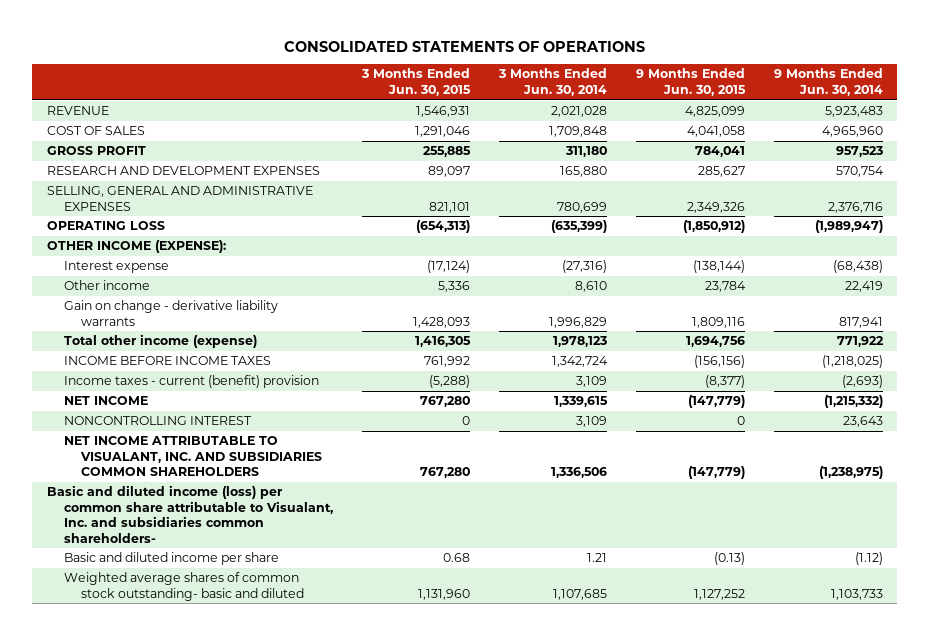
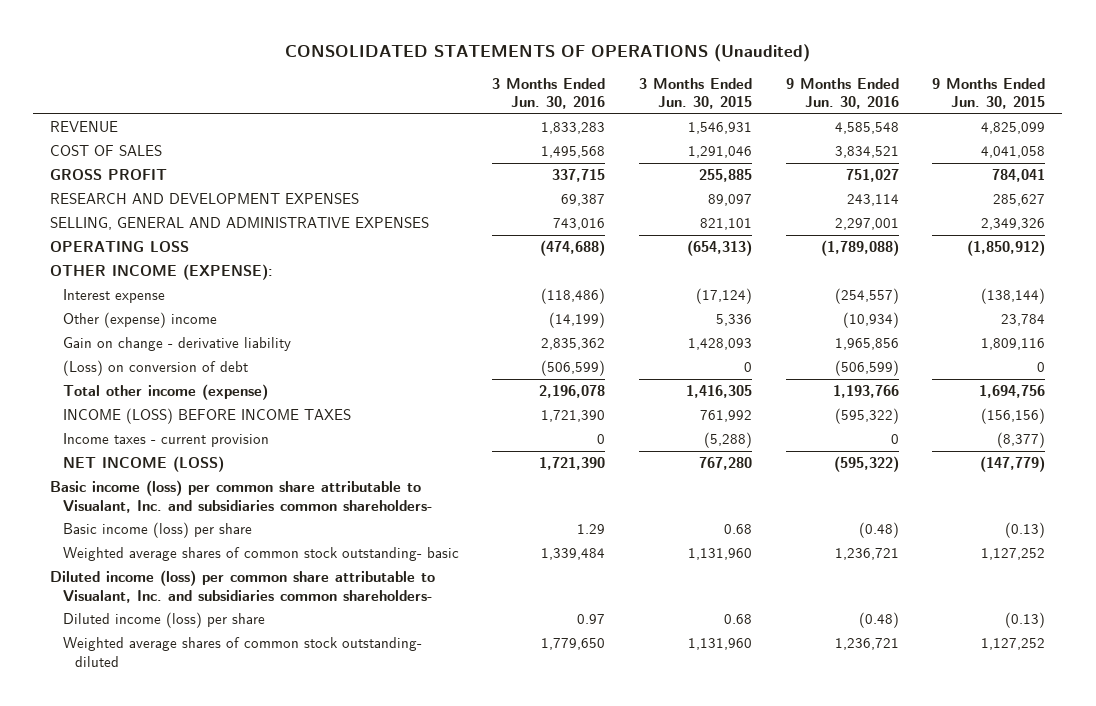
- CONSOLIDATED STATEMENTS OF OPERATIONS
+ CONSOLIDATED STATEMENTS OF OPERATIONS (Unaudited)
- | 3 Months Ended Jun. 30, 2015 | 3 Months Ended Jun. 30, 2014 | 9 Months Ended Jun. 30, 2015 | 9 Months Ended Jun. 30, 2014
+ | 3 Months Ended Jun. 30, 2016 | 3 Months Ended Jun. 30, 2015 | 9 Months Ended Jun. 30, 2016 | 9 Months Ended Jun. 30, 2015
- Other income | 5,336 | 8,610 | 23,784 | 22,419
- Gain on change - derivative liability warrants | 1,428,093 | 1,996,829 | 1,809,116 | 817,941
+ Other (expense) income | (14,199) | 5,336 | (10,934) | 23,784
+ Gain on change - derivative liability | 2,835,362 | 1,428,093 | 1,965,856 | 1,809,116
+ (Loss) on conversion of debt | (506,599) | 0 | (506,599) | 0
- INCOME BEFORE INCOME TAXES | 761,992 | 1,342,724 | (156,156) | (1,218,025)
- Income taxes - current (benefit) provision | (5,288) | 3,109 | (8,377) | (2,693)
- NET INCOME | 767,280 | 1,339,615 | (147,779) | (1,215,332)
- NONCONTROLLING INTEREST | 0 | 3,109 | 0 | 23,643
- NET INCOME ATTRIBUTABLE TO VISUALANT, INC. AND SUBSIDIARIES COMMON SHAREHOLDERS | 767,280 | 1,336,506 | (147,779) | (1,238,975)
- Basic and diluted income (loss) per common share attributable to Visualant, Inc. and subsidiaries common shareholders-
- Basic and diluted income per share | 0.68 | 1.21 | (0.13) | (1.12)
- Weighted average shares of common stock outstanding- basic and diluted | 1,131,960 | 1,107,685 | 1,127,252 | 1,103,733
+ INCOME (LOSS) BEFORE INCOME TAXES | 1,721,390 | 761,992 | (595,322) | (156,156)
+ Income taxes - current provision | 0 | (5,288) | 0 | (8,377)
+ NET INCOME (LOSS) | 1,721,390 | 767,280 | (595,322) | (147,779)
+ Basic income (loss) per common share attributable to Visualant, Inc. and subsidiaries common shareholders-
+ Basic income (loss) per share | 1.29 | 0.68 | (0.48) | (0.13)
+ Weighted average shares of common stock outstanding- basic | 1,339,484 | 1,131,960 | 1,236,721 | 1,127,252
+ Diluted income (loss) per common share attributable to Visualant, Inc. and subsidiaries common shareholders-
+ Diluted income (loss) per share | 0.97 | 0.68 | (0.48) | (0.13)
+ Weighted average shares of common stock outstanding- diluted | 1,779,650 | 1,131,960 | 1,236,721 | 1,127,252

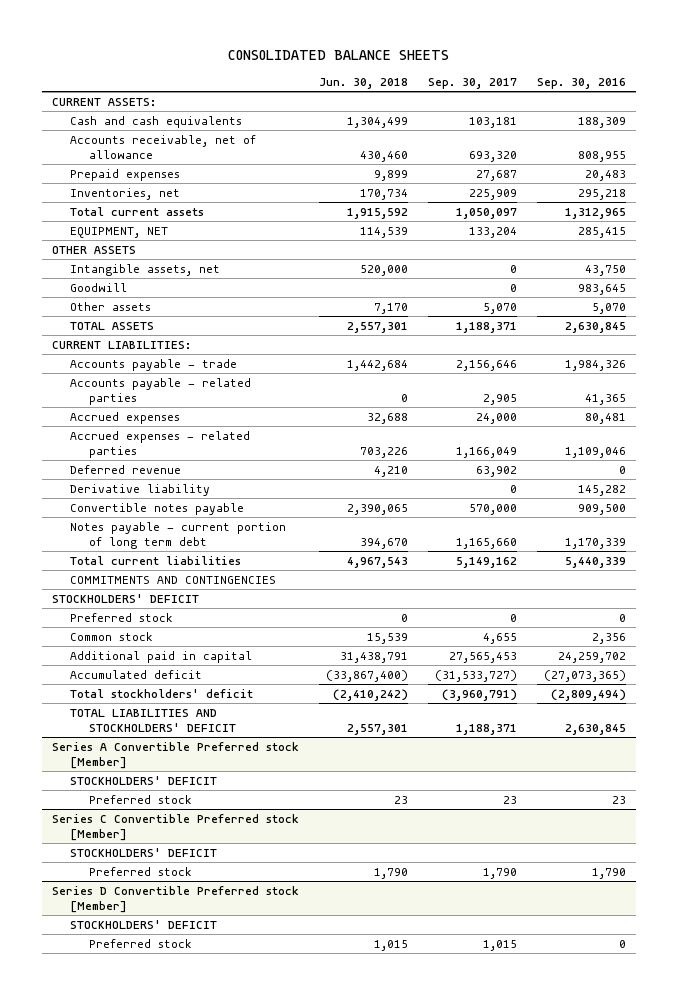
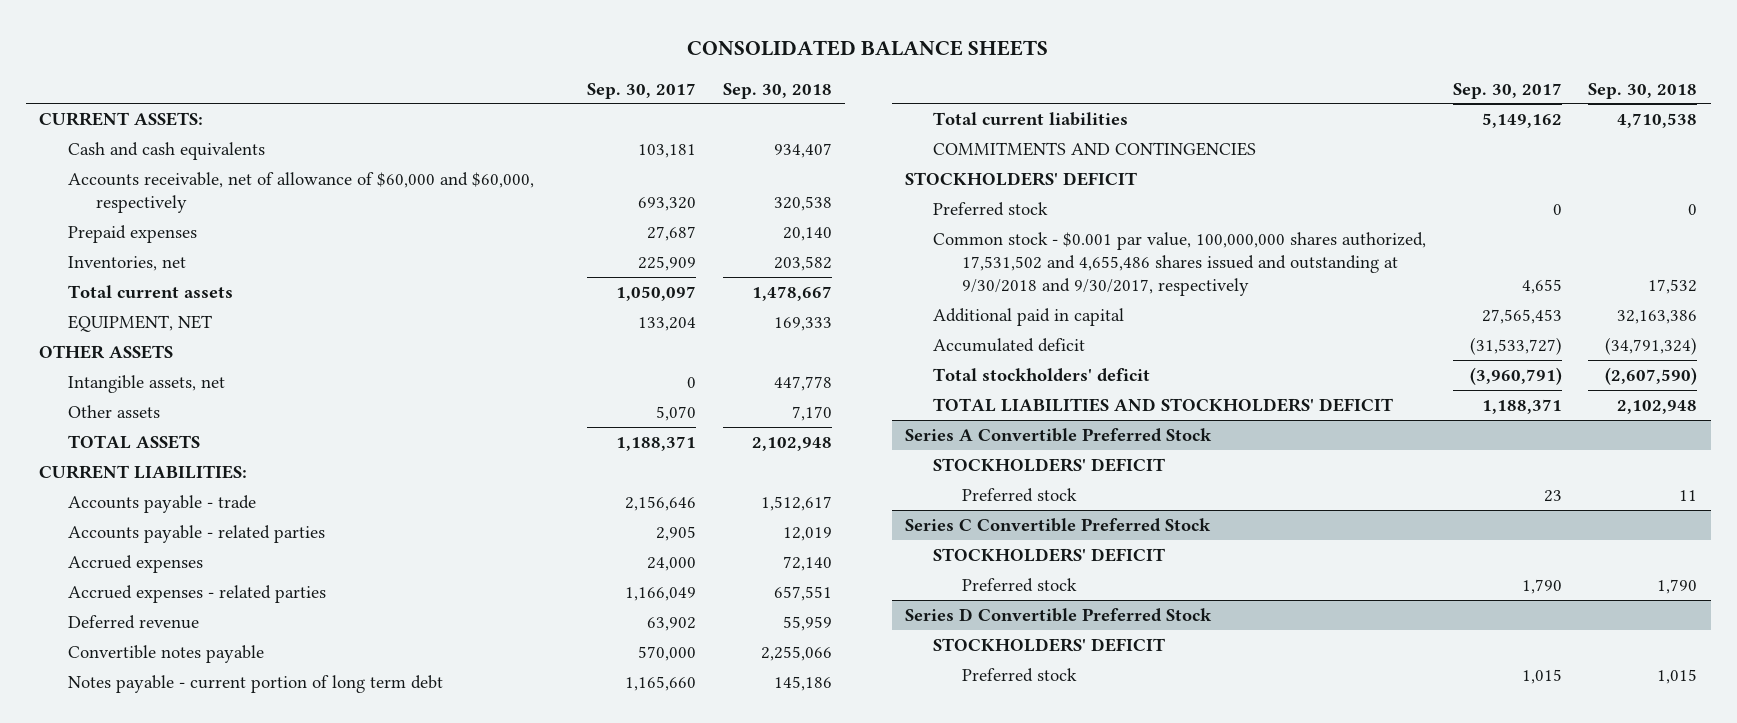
- | Jun. 30, 2018 | Sep. 30, 2017 | Sep. 30, 2016
+ | Sep. 30, 2017 | Sep. 30, 2018
- Accounts receivable, net of allowance | 430,460 | 693,320 | 808,955
+ Accounts receivable, net of allowance of $60,000 and $60,000, respectively | 693,320 | 320,538
- Goodwill | | 0 | 983,645
- Derivative liability | | 0 | 145,282
- Common stock | 15,539 | 4,655 | 2,356
+ Common stock - $0.001 par value, 100,000,000 shares authorized, 17,531,502 and 4,655,486 shares issued and outstanding at 9/30/2018 and 9/30/2017, respectively | 4,655 | 17,532
- Series A Convertible Preferred stock [Member]
+ Series A Convertible Preferred Stock
- Series C Convertible Preferred stock [Member]
+ Series C Convertible Preferred Stock
- Series D Convertible Preferred stock [Member]
+ Series D Convertible Preferred Stock

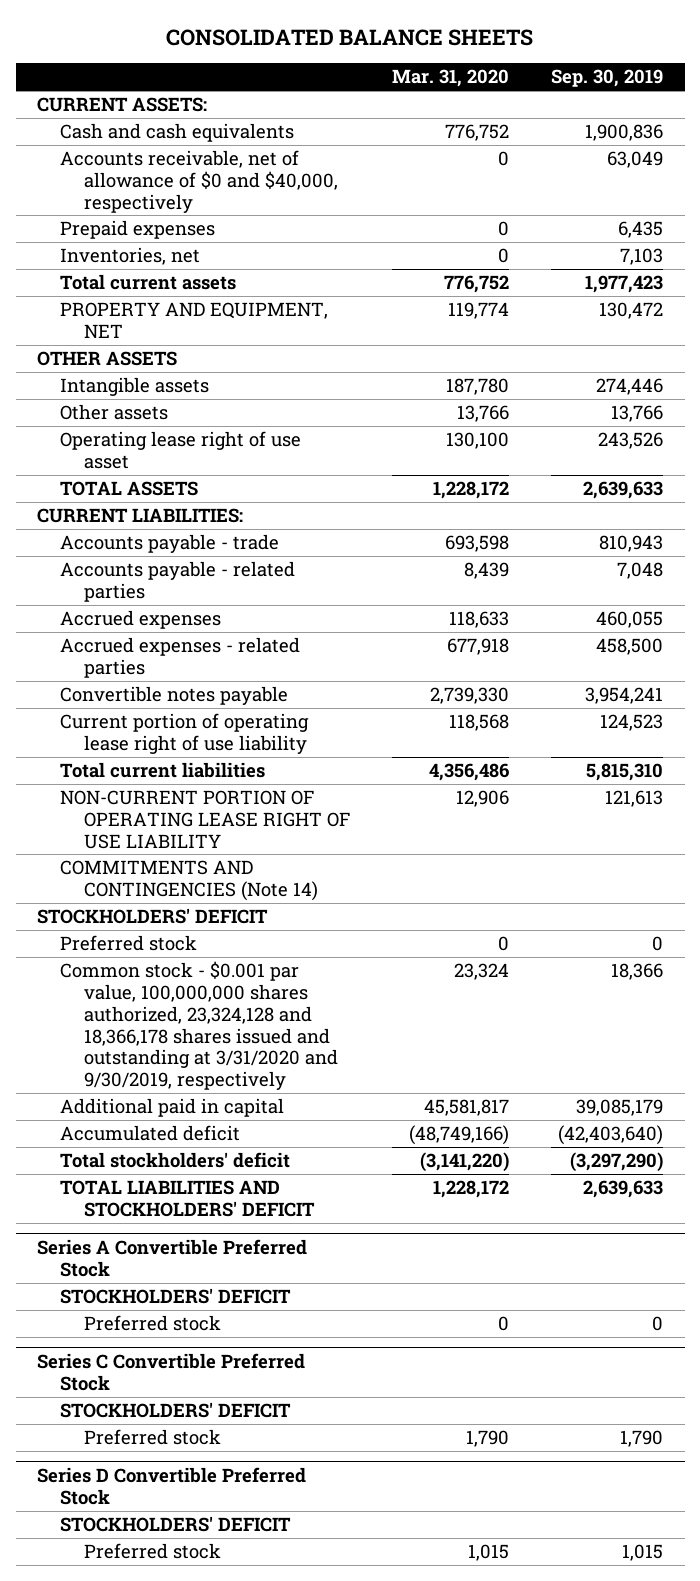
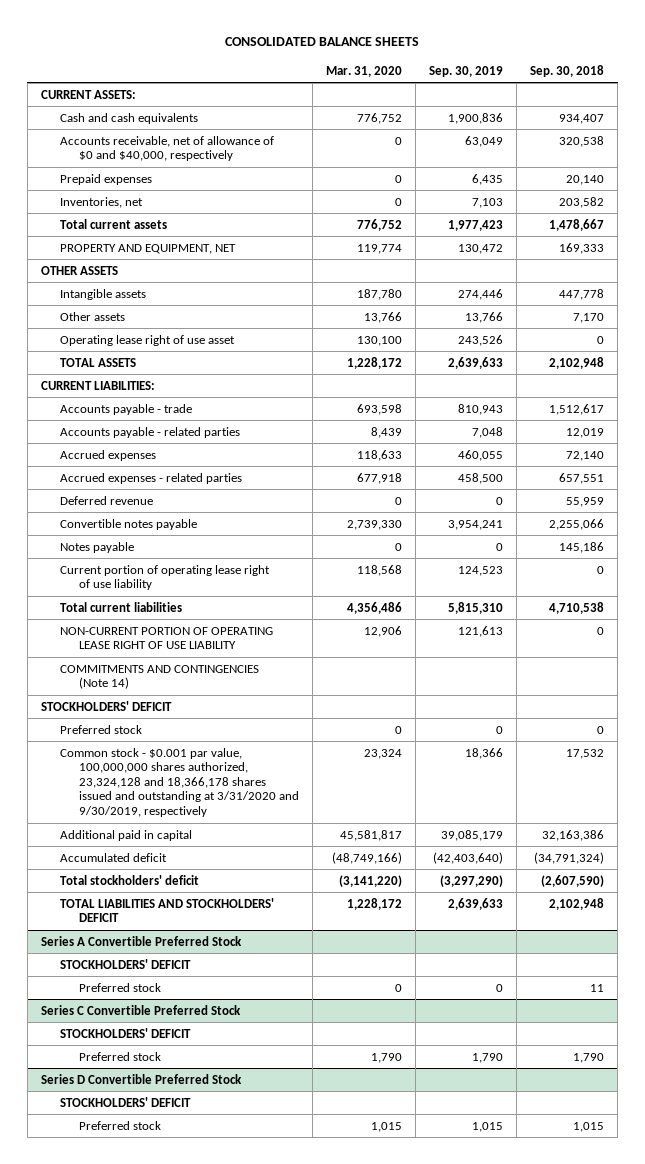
- | Mar. 31, 2020 | Sep. 30, 2019
+ | Mar. 31, 2020 | Sep. 30, 2019 | Sep. 30, 2018
+ Deferred revenue | 0 | 0 | 55,959
+ Notes payable | 0 | 0 | 145,186

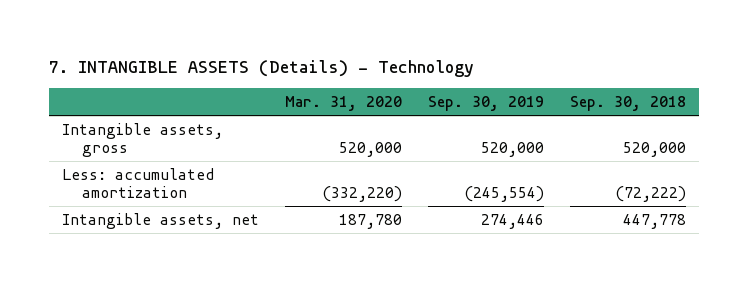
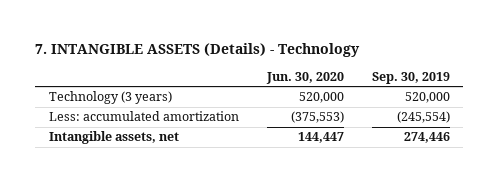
- | Mar. 31, 2020 | Sep. 30, 2019 | Sep. 30, 2018
+ | Jun. 30, 2020 | Sep. 30, 2019
- Intangible assets, gross | 520,000 | 520,000 | 520,000
+ Technology (3 years) | 520,000 | 520,000

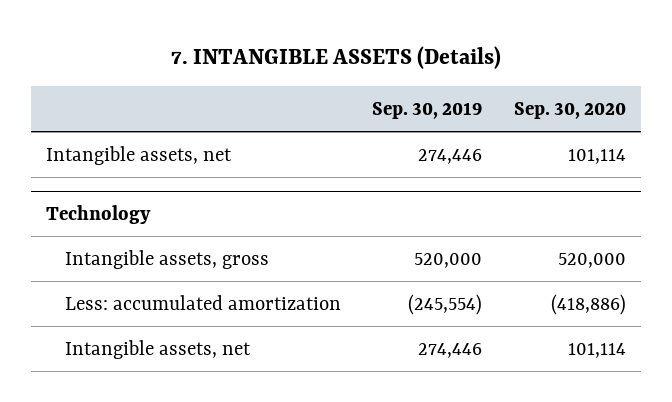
- 7. INTANGIBLE ASSETS (Details) - Technology
+ 7. INTANGIBLE ASSETS (Details)
- | Jun. 30, 2020 | Sep. 30, 2019
+ | Sep. 30, 2019 | Sep. 30, 2020
- Technology (3 years) | 520,000 | 520,000
+ Intangible assets, net | 274,446 | 101,114
+ Technology
+ Intangible assets, gross | 520,000 | 520,000

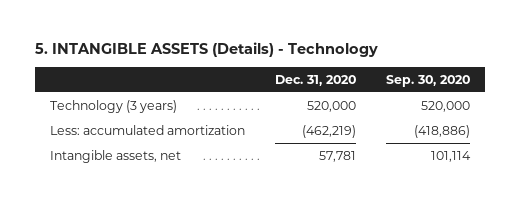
- 7. INTANGIBLE ASSETS (Details)
+ 5. INTANGIBLE ASSETS (Details) - Technology
- | Sep. 30, 2019 | Sep. 30, 2020
+ | Dec. 31, 2020 | Sep. 30, 2020
- Intangible assets, net | 274,446 | 101,114
- Technology
- Intangible assets, gross | 520,000 | 520,000
+ Technology (3 years) | 520,000 | 520,000

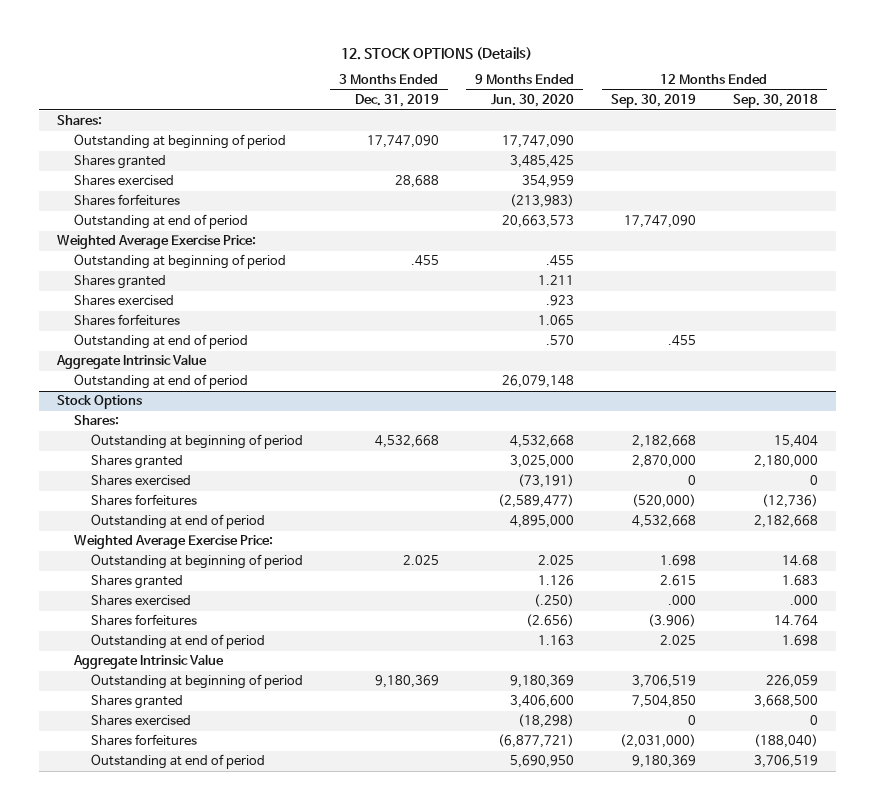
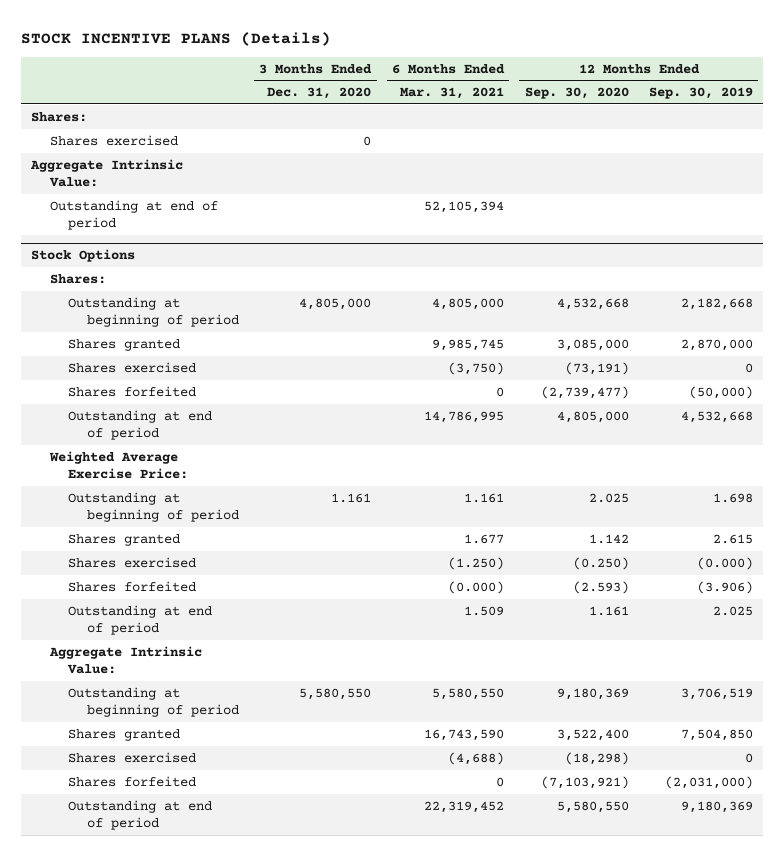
- 12. STOCK OPTIONS (Details)
+ STOCK INCENTIVE PLANS (Details)
- | 3 Months Ended Dec. 31, 2019 | 9 Months Ended Jun. 30, 2020 | 12 Months Ended Sep. 30, 2019 | 12 Months Ended Sep. 30, 2018
+ | 3 Months Ended Dec. 31, 2020 | 6 Months Ended Mar. 31, 2021 | 12 Months Ended Sep. 30, 2020 | 12 Months Ended Sep. 30, 2019
- Outstanding at beginning of period | 17,747,090 | 17,747,090 | |
- Shares granted | | 3,485,425 | |
- Shares forfeitures | | (213,983) | |
- Outstanding at end of period | | 20,663,573 | 17,747,090 |
- Weighted Average Exercise Price:
- Outstanding at beginning of period | .455 | .455 | |
- Shares granted | | 1.211 | |
- Shares exercised | | .923 | |
- Shares forfeitures | | 1.065 | |
- Outstanding at end of period | | .570 | .455 |
- Aggregate Intrinsic Value
+ Aggregate Intrinsic Value:
@ Stock Options
- Shares forfeitures | | (2,589,477) | (520,000) | (12,736)
+ Shares forfeited | | 0 | (2,739,477) | (50,000)
- Shares exercised | | (.250) | .000 | .000
- Shares forfeitures | | (2.656) | (3.906) | 14.764
+ Shares exercised | | (1.250) | (0.250) | (0.000)
+ Shares forfeited | | (0.000) | (2.593) | (3.906)
- Aggregate Intrinsic Value
+ Aggregate Intrinsic Value:
- Shares forfeitures | | (6,877,721) | (2,031,000) | (188,040)
+ Shares forfeited | | 0 | (7,103,921) | (2,031,000)

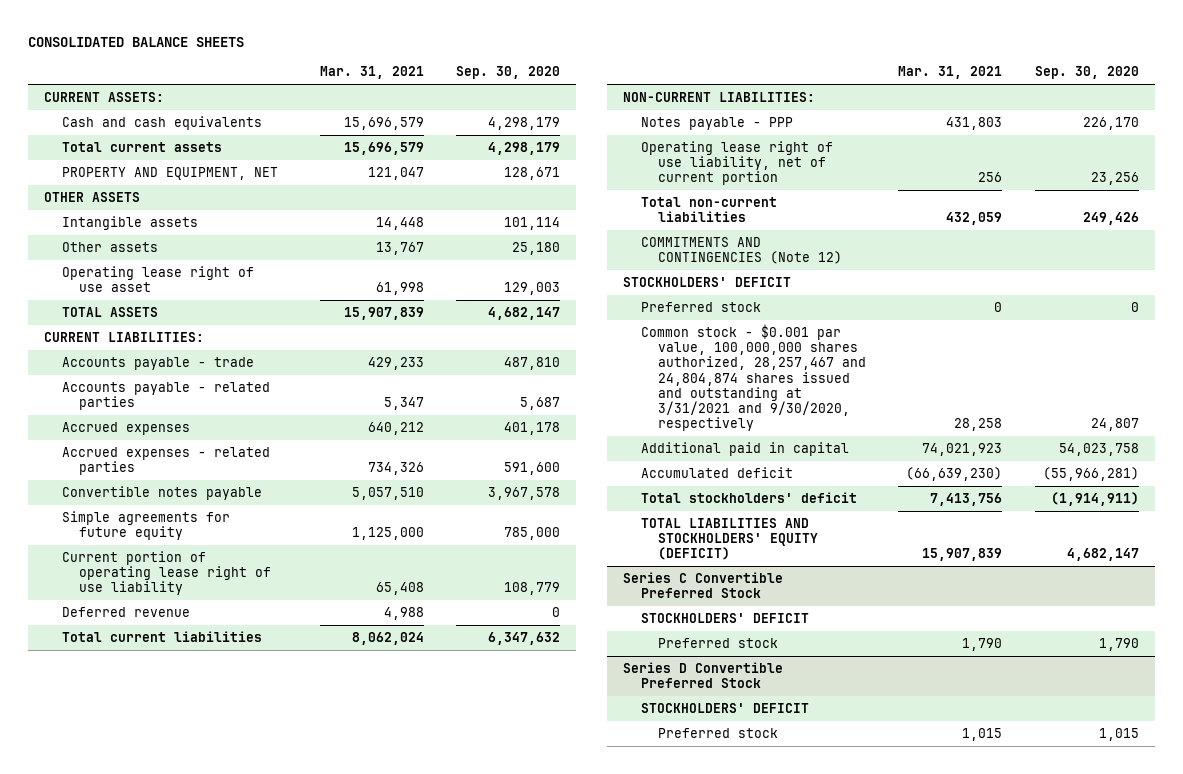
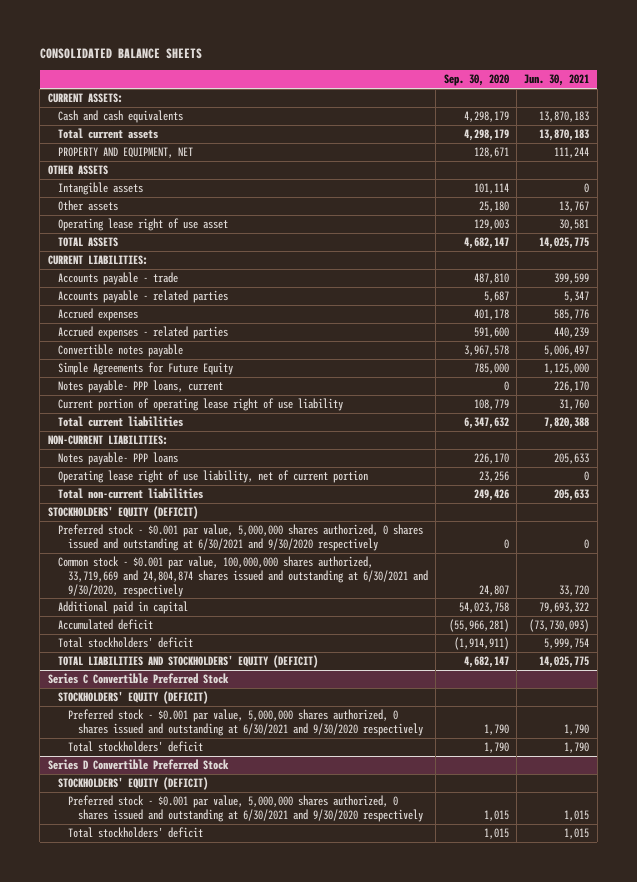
- | Mar. 31, 2021 | Sep. 30, 2020
+ | Sep. 30, 2020 | Jun. 30, 2021
- Simple agreements for future equity | 1,125,000 | 785,000
+ Simple Agreements for Future Equity | 785,000 | 1,125,000
+ Notes payable- PPP loans, current | 0 | 226,170
- Deferred revenue | 4,988 | 0
- Notes payable - PPP | 431,803 | 226,170
+ Notes payable- PPP loans | 226,170 | 205,633
- COMMITMENTS AND CONTINGENCIES (Note 12)
- STOCKHOLDERS' DEFICIT
- Preferred stock | 0 | 0
- Common stock - $0.001 par value, 100,000,000 shares authorized, 28,257,467 and 24,804,874 shares issued and outstanding at 3/31/2021 and 9/30/2020, respectively | 28,258 | 24,807
+ STOCKHOLDERS' EQUITY (DEFICIT)
+ Preferred stock - $0.001 par value, 5,000,000 shares authorized, 0 shares issued and outstanding at 6/30/2021 and 9/30/2020 respectively | 0 | 0
+ Common stock - $0.001 par value, 100,000,000 shares authorized, 33,719,669 and 24,804,874 shares issued and outstanding at 6/30/2021 and 9/30/2020, respectively | 24,807 | 33,720
@ Series C Convertible Preferred Stock
- STOCKHOLDERS' DEFICIT
- Preferred stock | 1,790 | 1,790
+ STOCKHOLDERS' EQUITY (DEFICIT)
+ Preferred stock - $0.001 par value, 5,000,000 shares authorized, 0 shares issued and outstanding at 6/30/2021 and 9/30/2020 respectively | 1,790 | 1,790
+ Total stockholders' deficit | 1,790 | 1,790
@ Series D Convertible Preferred Stock
- STOCKHOLDERS' DEFICIT
- Preferred stock | 1,015 | 1,015
+ STOCKHOLDERS' EQUITY (DEFICIT)
+ Preferred stock - $0.001 par value, 5,000,000 shares authorized, 0 shares issued and outstanding at 6/30/2021 and 9/30/2020 respectively | 1,015 | 1,015
+ Total stockholders' deficit | 1,015 | 1,015

